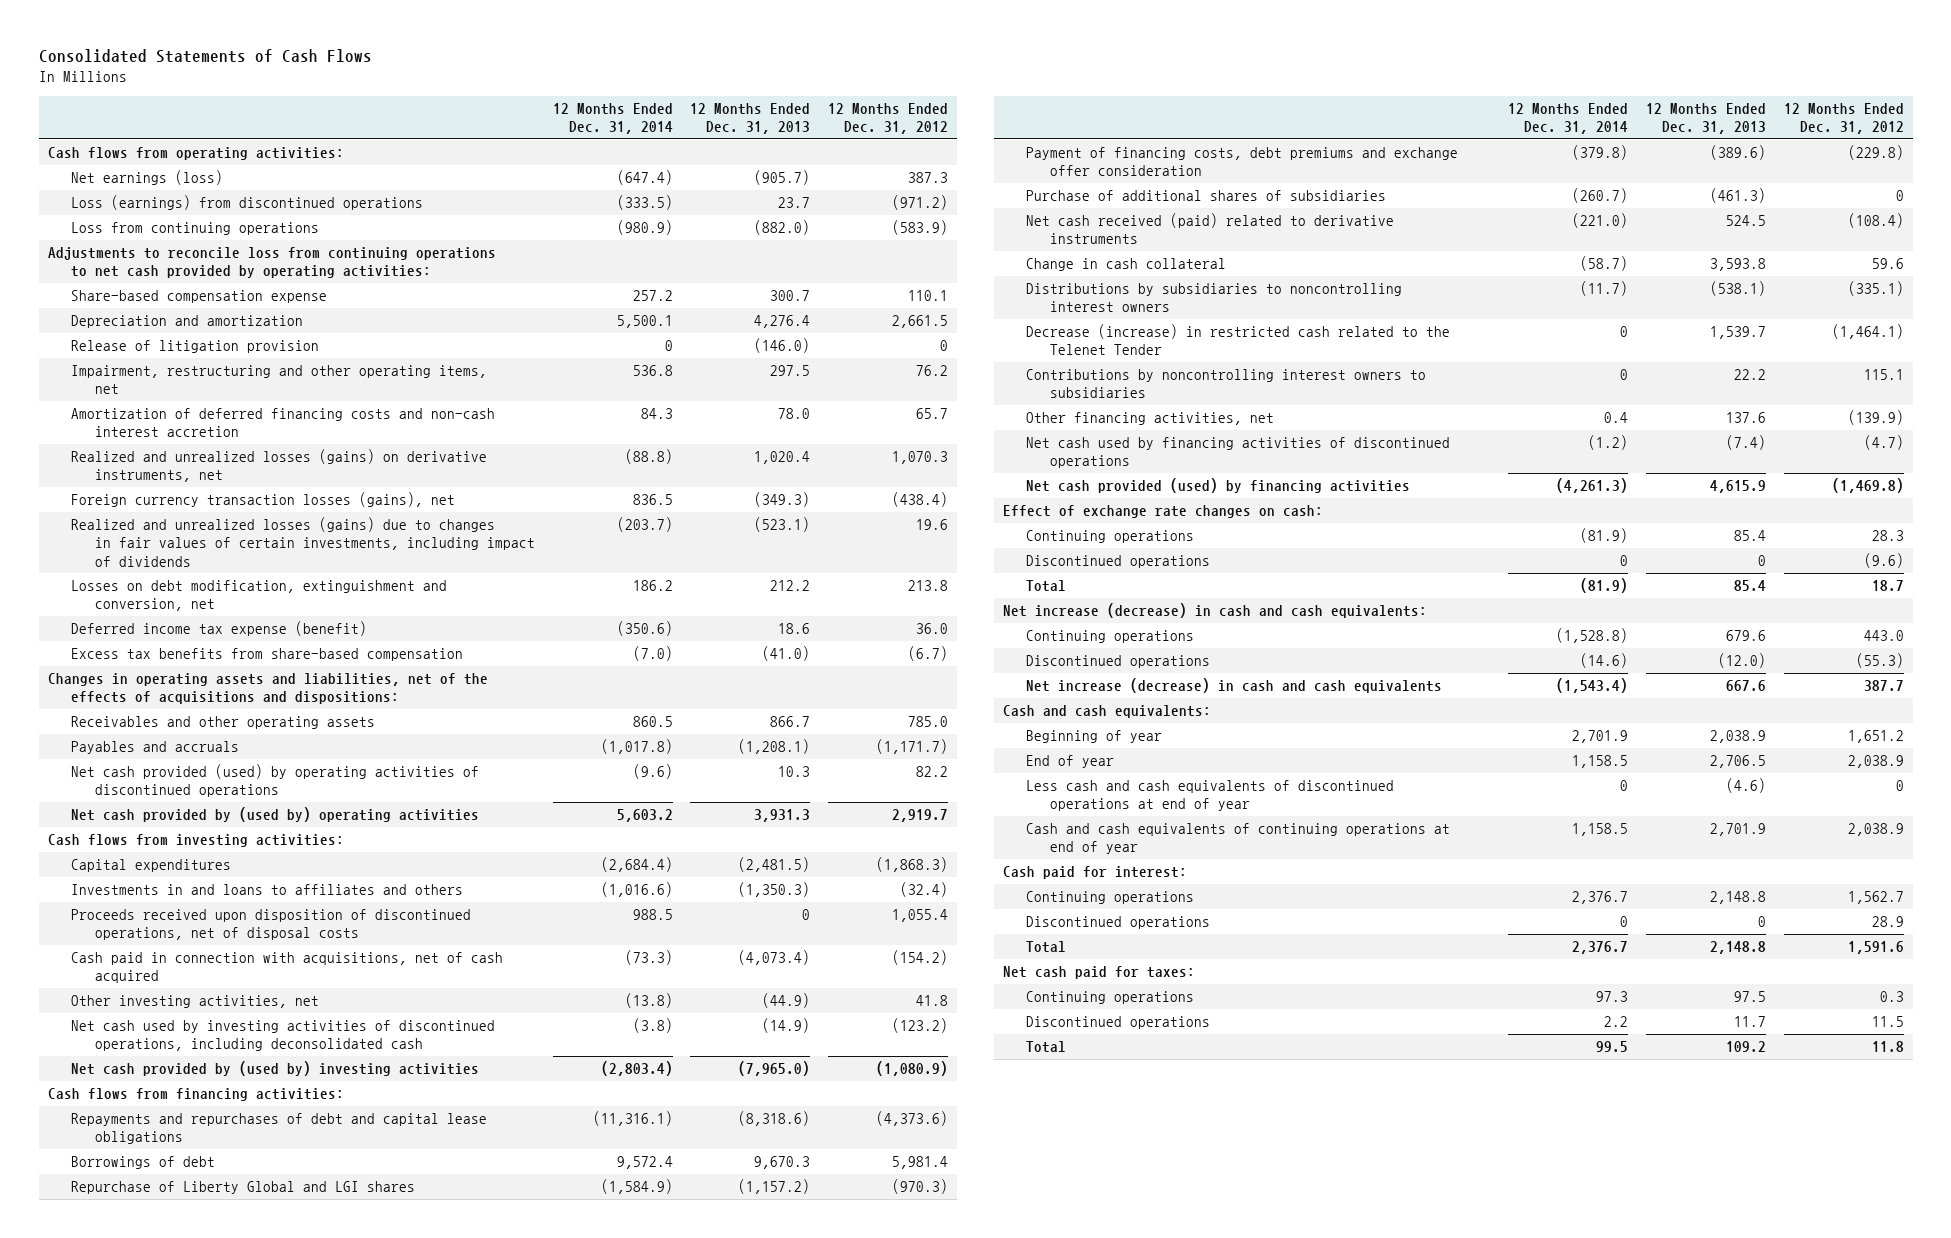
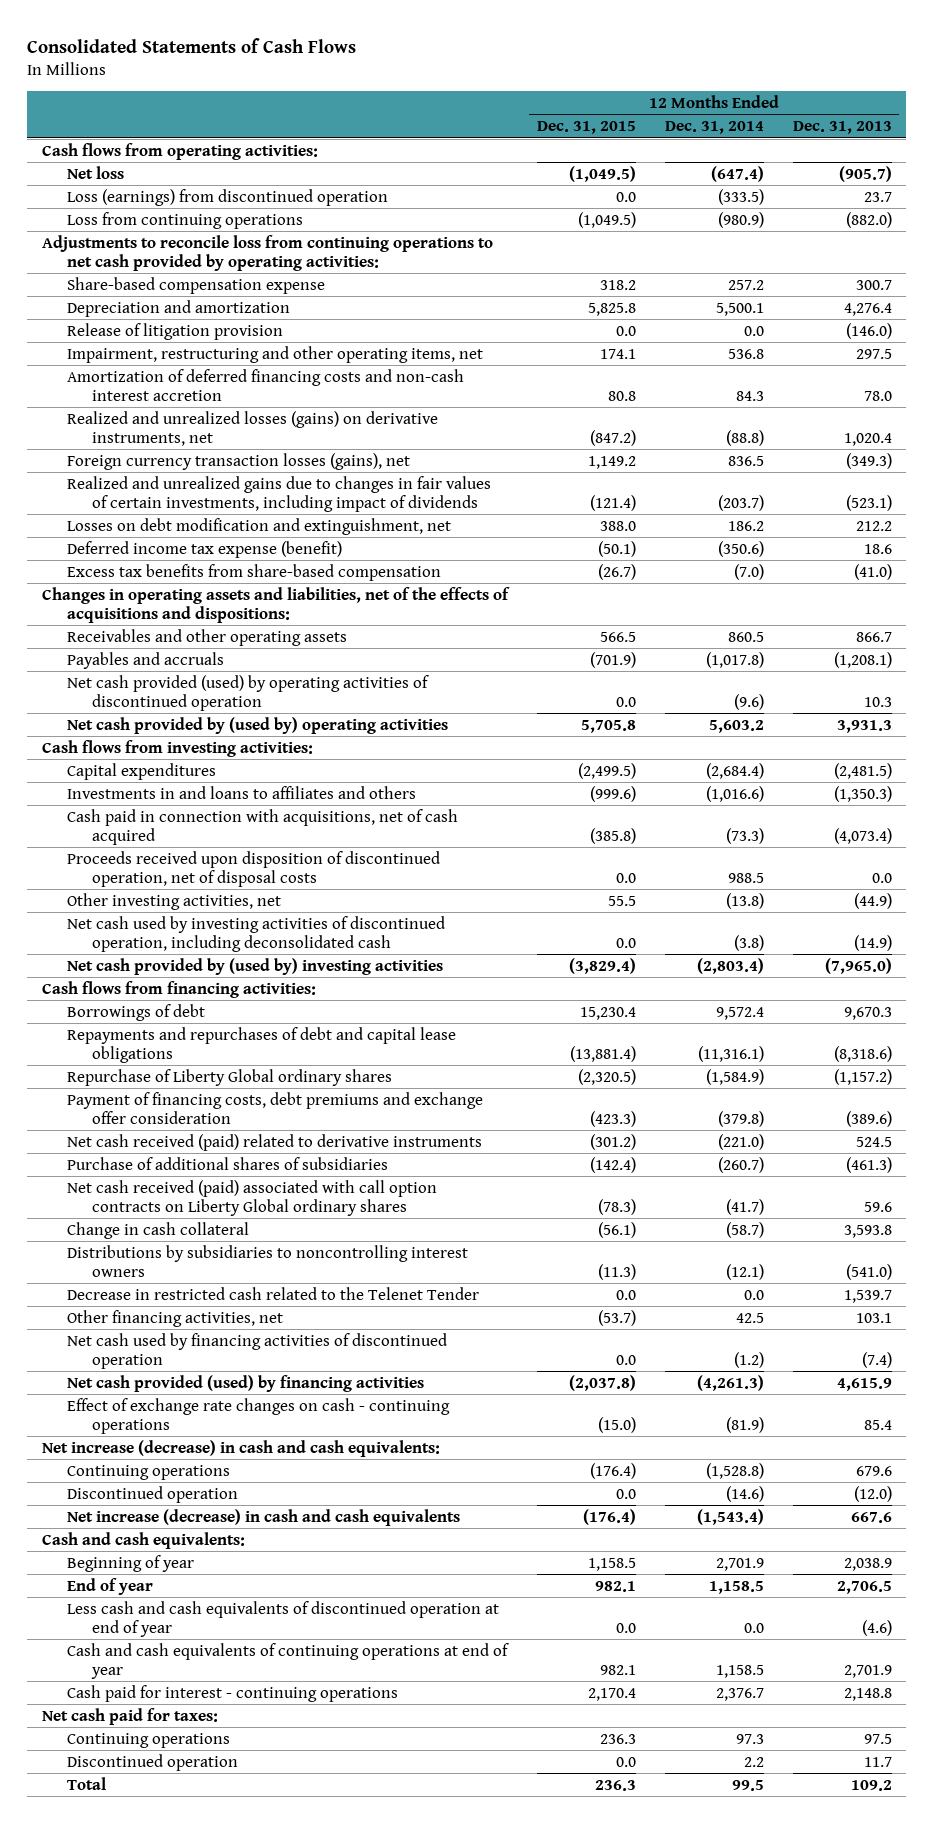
- | 12 Months Ended Dec. 31, 2014 | 12 Months Ended Dec. 31, 2013 | 12 Months Ended Dec. 31, 2012
+ | 12 Months Ended Dec. 31, 2015 | 12 Months Ended Dec. 31, 2014 | 12 Months Ended Dec. 31, 2013
- Net earnings (loss) | (647.4) | (905.7) | 387.3
- Loss (earnings) from discontinued operations | (333.5) | 23.7 | (971.2)
+ Net loss | (1,049.5) | (647.4) | (905.7)
+ Loss (earnings) from discontinued operation | 0.0 | (333.5) | 23.7
- Release of litigation provision | 0 | (146.0) | 0
+ Release of litigation provision | 0.0 | 0.0 | (146.0)
- Realized and unrealized losses (gains) due to changes in fair values of certain investments, including impact of dividends | (203.7) | (523.1) | 19.6
- Losses on debt modification, extinguishment and conversion, net | 186.2 | 212.2 | 213.8
+ Realized and unrealized gains due to changes in fair values of certain investments, including impact of dividends | (121.4) | (203.7) | (523.1)
+ Losses on debt modification and extinguishment, net | 388.0 | 186.2 | 212.2
- Net cash provided (used) by operating activities of discontinued operations | (9.6) | 10.3 | 82.2
+ Net cash provided (used) by operating activities of discontinued operation | 0.0 | (9.6) | 10.3
- Proceeds received upon disposition of discontinued operations, net of disposal costs | 988.5 | 0 | 1,055.4
+ Proceeds received upon disposition of discontinued operation, net of disposal costs | 0.0 | 988.5 | 0.0
- Net cash used by investing activities of discontinued operations, including deconsolidated cash | (3.8) | (14.9) | (123.2)
+ Net cash used by investing activities of discontinued operation, including deconsolidated cash | 0.0 | (3.8) | (14.9)
- Repurchase of Liberty Global and LGI shares | (1,584.9) | (1,157.2) | (970.3)
moved down: Repayments and repurchases of debt and capital lease obligations | (13,881.4) | (11,316.1) | (8,318.6)
+ Repurchase of Liberty Global ordinary shares | (2,320.5) | (1,584.9) | (1,157.2)
moved down: Purchase of additional shares of subsidiaries | (142.4) | (260.7) | (461.3)
+ Net cash received (paid) associated with call option contracts on Liberty Global ordinary shares | (78.3) | (41.7) | 59.6
- Distributions by subsidiaries to noncontrolling interest owners | (11.7) | (538.1) | (335.1)
- Decrease (increase) in restricted cash related to the Telenet Tender | 0 | 1,539.7 | (1,464.1)
- Contributions by noncontrolling interest owners to subsidiaries | 0 | 22.2 | 115.1
- Other financing activities, net | 0.4 | 137.6 | (139.9)
- Net cash used by financing activities of discontinued operations | (1.2) | (7.4) | (4.7)
+ Distributions by subsidiaries to noncontrolling interest owners | (11.3) | (12.1) | (541.0)
+ Decrease in restricted cash related to the Telenet Tender | 0.0 | 0.0 | 1,539.7
+ Other financing activities, net | (53.7) | 42.5 | 103.1
+ Net cash used by financing activities of discontinued operation | 0.0 | (1.2) | (7.4)
- Effect of exchange rate changes on cash:
- Continuing operations | (81.9) | 85.4 | 28.3
- Discontinued operations | 0 | 0 | (9.6)
- Total | (81.9) | 85.4 | 18.7
+ Effect of exchange rate changes on cash - continuing operations | (15.0) | (81.9) | 85.4
- Discontinued operations | (14.6) | (12.0) | (55.3)
+ Discontinued operation | 0.0 | (14.6) | (12.0)
- Less cash and cash equivalents of discontinued operations at end of year | 0 | (4.6) | 0
+ Less cash and cash equivalents of discontinued operation at end of year | 0.0 | 0.0 | (4.6)
- Cash paid for interest:
- Continuing operations | 2,376.7 | 2,148.8 | 1,562.7
- Discontinued operations | 0 | 0 | 28.9
- Total | 2,376.7 | 2,148.8 | 1,591.6
+ Cash paid for interest - continuing operations | 2,170.4 | 2,376.7 | 2,148.8
- Discontinued operations | 2.2 | 11.7 | 11.5
+ Discontinued operation | 0.0 | 2.2 | 11.7

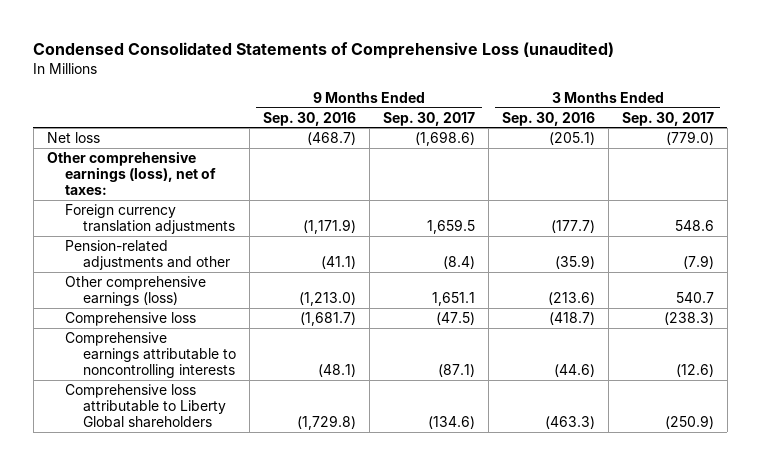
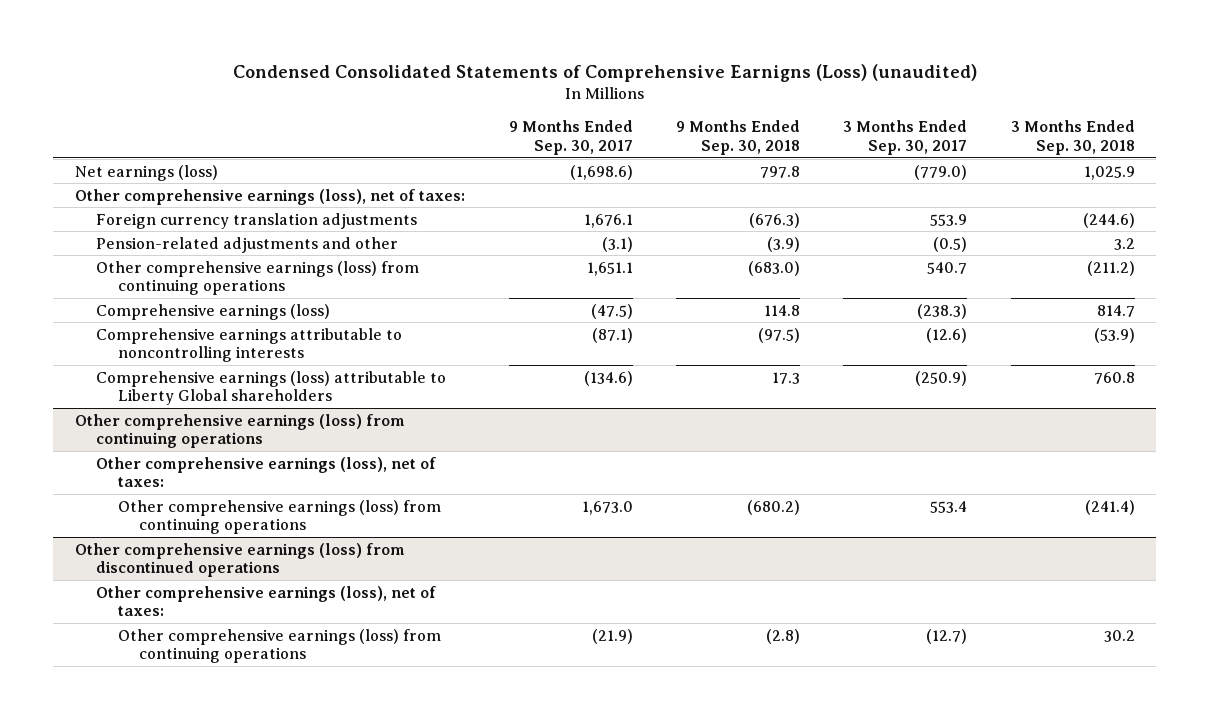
- Condensed Consolidated Statements of Comprehensive Loss (unaudited)
+ Condensed Consolidated Statements of Comprehensive Earnigns (Loss) (unaudited)
- | 9 Months Ended Sep. 30, 2016 | 9 Months Ended Sep. 30, 2017 | 3 Months Ended Sep. 30, 2016 | 3 Months Ended Sep. 30, 2017
+ | 9 Months Ended Sep. 30, 2017 | 9 Months Ended Sep. 30, 2018 | 3 Months Ended Sep. 30, 2017 | 3 Months Ended Sep. 30, 2018
- Net loss | (468.7) | (1,698.6) | (205.1) | (779.0)
+ Net earnings (loss) | (1,698.6) | 797.8 | (779.0) | 1,025.9
- Foreign currency translation adjustments | (1,171.9) | 1,659.5 | (177.7) | 548.6
- Pension-related adjustments and other | (41.1) | (8.4) | (35.9) | (7.9)
- Other comprehensive earnings (loss) | (1,213.0) | 1,651.1 | (213.6) | 540.7
- Comprehensive loss | (1,681.7) | (47.5) | (418.7) | (238.3)
+ Foreign currency translation adjustments | 1,676.1 | (676.3) | 553.9 | (244.6)
+ Pension-related adjustments and other | (3.1) | (3.9) | (0.5) | 3.2
+ Other comprehensive earnings (loss) from continuing operations | 1,651.1 | (683.0) | 540.7 | (211.2)
+ Comprehensive earnings (loss) | (47.5) | 114.8 | (238.3) | 814.7
- Comprehensive loss attributable to Liberty Global shareholders | (1,729.8) | (134.6) | (463.3) | (250.9)
+ Comprehensive earnings (loss) attributable to Liberty Global shareholders | (134.6) | 17.3 | (250.9) | 760.8
+ Other comprehensive earnings (loss) from continuing operations
+ Other comprehensive earnings (loss), net of taxes:
+ Other comprehensive earnings (loss) from continuing operations | 1,673.0 | (680.2) | 553.4 | (241.4)
+ Other comprehensive earnings (loss) from discontinued operations
+ Other comprehensive earnings (loss), net of taxes:
+ Other comprehensive earnings (loss) from continuing operations | (21.9) | (2.8) | (12.7) | 30.2

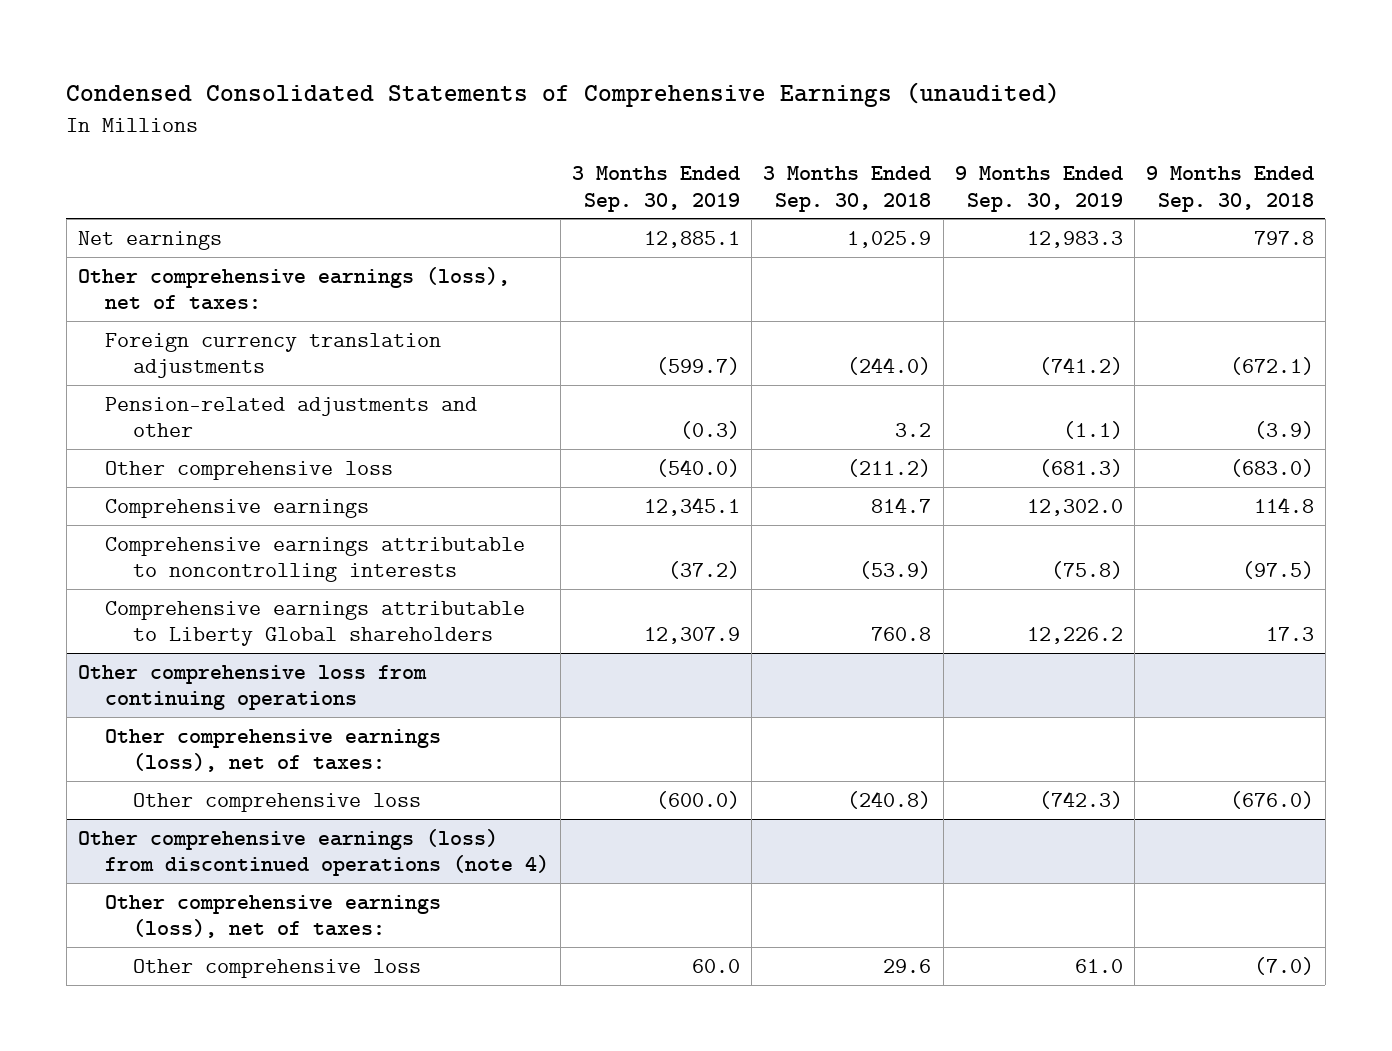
- Condensed Consolidated Statements of Comprehensive Earnigns (Loss) (unaudited)
+ Condensed Consolidated Statements of Comprehensive Earnings (unaudited)
- | 9 Months Ended Sep. 30, 2017 | 9 Months Ended Sep. 30, 2018 | 3 Months Ended Sep. 30, 2017 | 3 Months Ended Sep. 30, 2018
+ | 3 Months Ended Sep. 30, 2019 | 3 Months Ended Sep. 30, 2018 | 9 Months Ended Sep. 30, 2019 | 9 Months Ended Sep. 30, 2018
- Net earnings (loss) | (1,698.6) | 797.8 | (779.0) | 1,025.9
+ Net earnings | 12,885.1 | 1,025.9 | 12,983.3 | 797.8
- Foreign currency translation adjustments | 1,676.1 | (676.3) | 553.9 | (244.6)
+ Foreign currency translation adjustments | (599.7) | (244.0) | (741.2) | (672.1)
- Other comprehensive earnings (loss) from continuing operations | 1,651.1 | (683.0) | 540.7 | (211.2)
- Comprehensive earnings (loss) | (47.5) | 114.8 | (238.3) | 814.7
+ Other comprehensive loss | (540.0) | (211.2) | (681.3) | (683.0)
+ Comprehensive earnings | 12,345.1 | 814.7 | 12,302.0 | 114.8
- Comprehensive earnings (loss) attributable to Liberty Global shareholders | (134.6) | 17.3 | (250.9) | 760.8
- Other comprehensive earnings (loss) from continuing operations
+ Comprehensive earnings attributable to Liberty Global shareholders | 12,307.9 | 760.8 | 12,226.2 | 17.3
+ Other comprehensive loss from continuing operations
- Other comprehensive earnings (loss) from continuing operations | 1,673.0 | (680.2) | 553.4 | (241.4)
- Other comprehensive earnings (loss) from discontinued operations
+ Other comprehensive loss | (600.0) | (240.8) | (742.3) | (676.0)
+ Other comprehensive earnings (loss) from discontinued operations (note 4)
- Other comprehensive earnings (loss) from continuing operations | (21.9) | (2.8) | (12.7) | 30.2
+ Other comprehensive loss | 60.0 | 29.6 | 61.0 | (7.0)

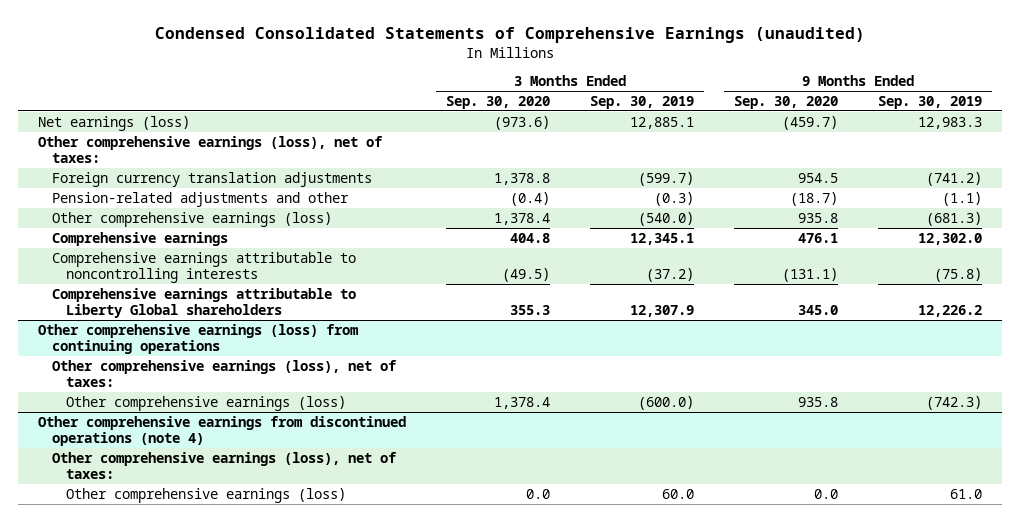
- | 3 Months Ended Sep. 30, 2019 | 3 Months Ended Sep. 30, 2018 | 9 Months Ended Sep. 30, 2019 | 9 Months Ended Sep. 30, 2018
+ | 3 Months Ended Sep. 30, 2020 | 3 Months Ended Sep. 30, 2019 | 9 Months Ended Sep. 30, 2020 | 9 Months Ended Sep. 30, 2019
- Net earnings | 12,885.1 | 1,025.9 | 12,983.3 | 797.8
+ Net earnings (loss) | (973.6) | 12,885.1 | (459.7) | 12,983.3
- Other comprehensive loss | (540.0) | (211.2) | (681.3) | (683.0)
+ Other comprehensive earnings (loss) | 1,378.4 | (540.0) | 935.8 | (681.3)
- Other comprehensive loss from continuing operations
+ Other comprehensive earnings (loss) from continuing operations
- Other comprehensive loss | (600.0) | (240.8) | (742.3) | (676.0)
- Other comprehensive earnings (loss) from discontinued operations (note 4)
+ Other comprehensive earnings (loss) | 1,378.4 | (600.0) | 935.8 | (742.3)
+ Other comprehensive earnings from discontinued operations (note 4)
- Other comprehensive loss | 60.0 | 29.6 | 61.0 | (7.0)
+ Other comprehensive earnings (loss) | 0.0 | 60.0 | 0.0 | 61.0

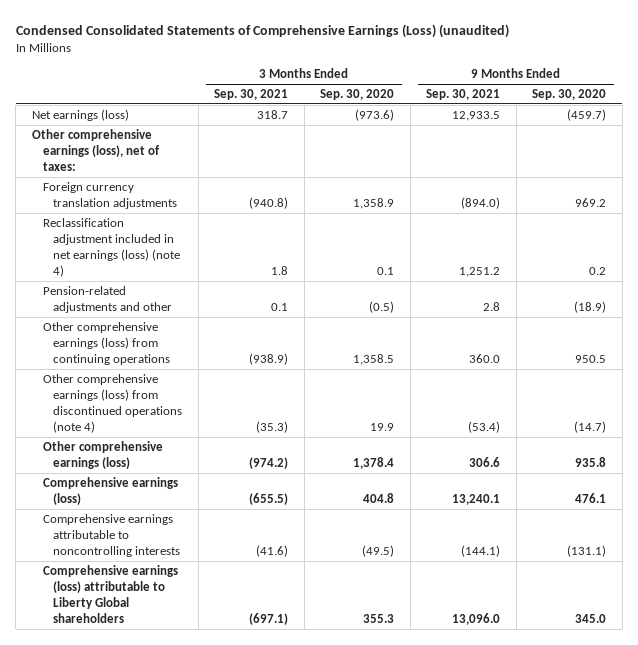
- Condensed Consolidated Statements of Comprehensive Earnings (unaudited)
+ Condensed Consolidated Statements of Comprehensive Earnings (Loss) (unaudited)
- | 3 Months Ended Sep. 30, 2020 | 3 Months Ended Sep. 30, 2019 | 9 Months Ended Sep. 30, 2020 | 9 Months Ended Sep. 30, 2019
+ | 3 Months Ended Sep. 30, 2021 | 3 Months Ended Sep. 30, 2020 | 9 Months Ended Sep. 30, 2021 | 9 Months Ended Sep. 30, 2020
- Foreign currency translation adjustments | 1,378.8 | (599.7) | 954.5 | (741.2)
- Pension-related adjustments and other | (0.4) | (0.3) | (18.7) | (1.1)
+ Foreign currency translation adjustments | (940.8) | 1,358.9 | (894.0) | 969.2
+ Reclassification adjustment included in net earnings (loss) (note 4) | 1.8 | 0.1 | 1,251.2 | 0.2
+ Pension-related adjustments and other | 0.1 | (0.5) | 2.8 | (18.9)
+ Other comprehensive earnings (loss) from continuing operations | (938.9) | 1,358.5 | 360.0 | 950.5
+ Other comprehensive earnings (loss) from discontinued operations (note 4) | (35.3) | 19.9 | (53.4) | (14.7)
- Comprehensive earnings | 404.8 | 12,345.1 | 476.1 | 12,302.0
+ Comprehensive earnings (loss) | (655.5) | 404.8 | 13,240.1 | 476.1
- Comprehensive earnings attributable to Liberty Global shareholders | 355.3 | 12,307.9 | 345.0 | 12,226.2
- Other comprehensive earnings (loss) from continuing operations
- Other comprehensive earnings (loss), net of taxes:
- Other comprehensive earnings (loss) | 1,378.4 | (600.0) | 935.8 | (742.3)
- Other comprehensive earnings from discontinued operations (note 4)
- Other comprehensive earnings (loss), net of taxes:
- Other comprehensive earnings (loss) | 0.0 | 60.0 | 0.0 | 61.0
+ Comprehensive earnings (loss) attributable to Liberty Global shareholders | (697.1) | 355.3 | 13,096.0 | 345.0

